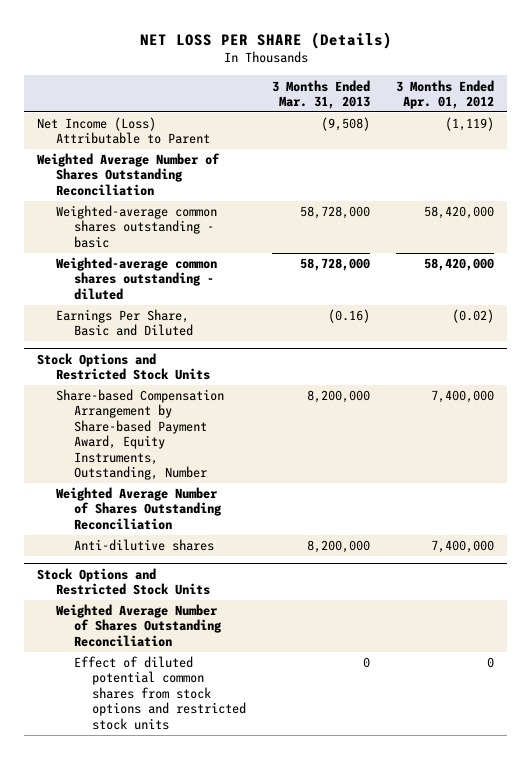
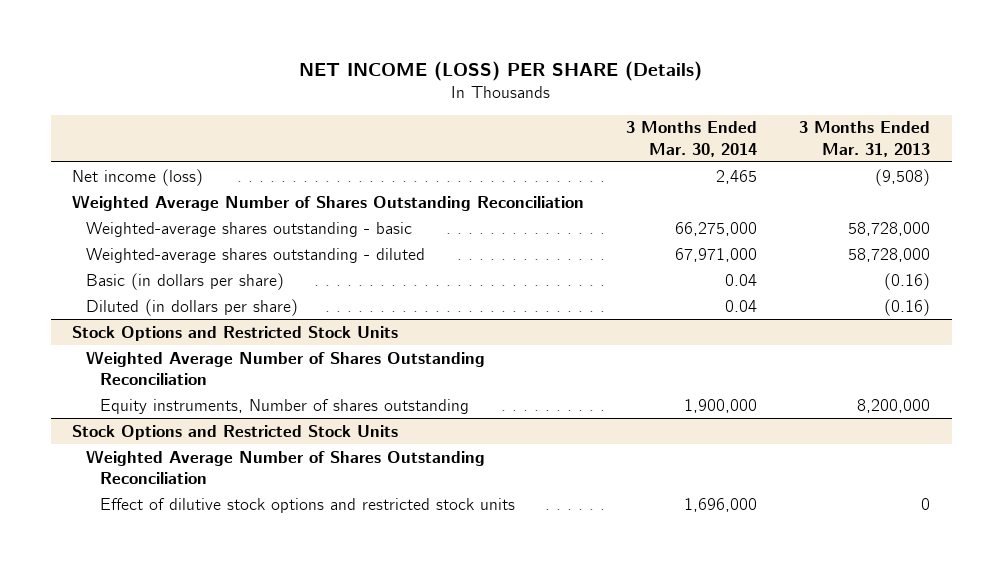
- NET LOSS PER SHARE (Details)
+ NET INCOME (LOSS) PER SHARE (Details)
- | 3 Months Ended Mar. 31, 2013 | 3 Months Ended Apr. 01, 2012
+ | 3 Months Ended Mar. 30, 2014 | 3 Months Ended Mar. 31, 2013
- Net Income (Loss) Attributable to Parent | (9,508) | (1,119)
+ Net income (loss) | 2,465 | (9,508)
- Weighted-average common shares outstanding - basic | 58,728,000 | 58,420,000
- Weighted-average common shares outstanding - diluted | 58,728,000 | 58,420,000
- Earnings Per Share, Basic and Diluted | (0.16) | (0.02)
+ Weighted-average shares outstanding - basic | 66,275,000 | 58,728,000
+ Weighted-average shares outstanding - diluted | 67,971,000 | 58,728,000
+ Basic (in dollars per share) | 0.04 | (0.16)
+ Diluted (in dollars per share) | 0.04 | (0.16)
@ Stock Options and Restricted Stock Units
- Share-based Compensation Arrangement by Share-based Payment Award, Equity Instruments, Outstanding, Number | 8,200,000 | 7,400,000
- Anti-dilutive shares | 8,200,000 | 7,400,000
+ Equity instruments, Number of shares outstanding | 1,900,000 | 8,200,000
- Effect of diluted potential common shares from stock options and restricted stock units | 0 | 0
+ Effect of dilutive stock options and restricted stock units | 1,696,000 | 0

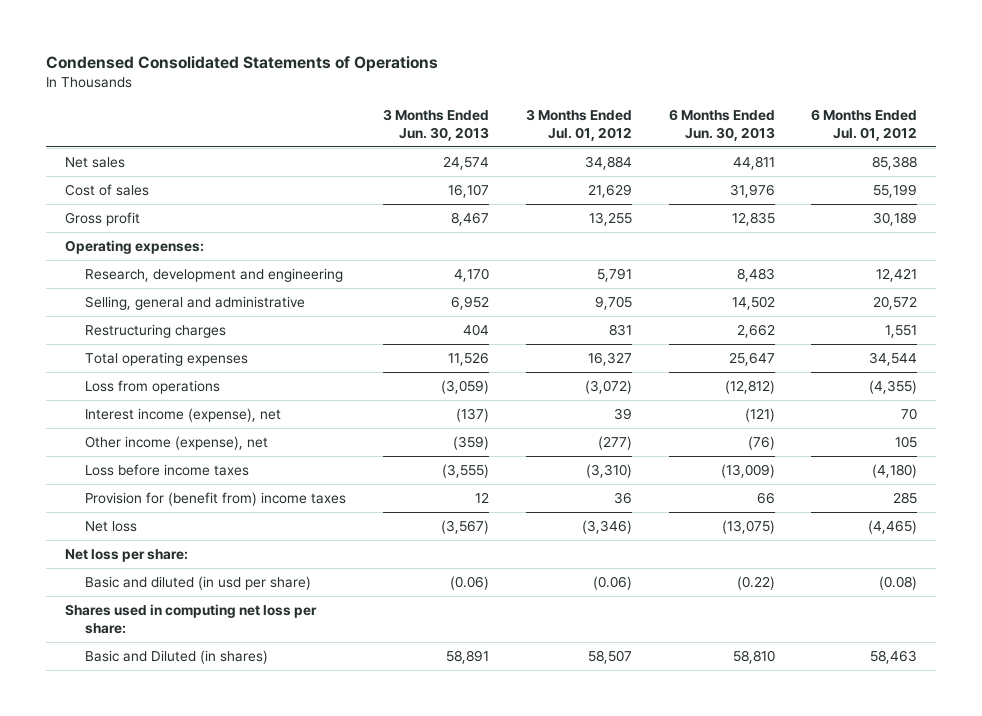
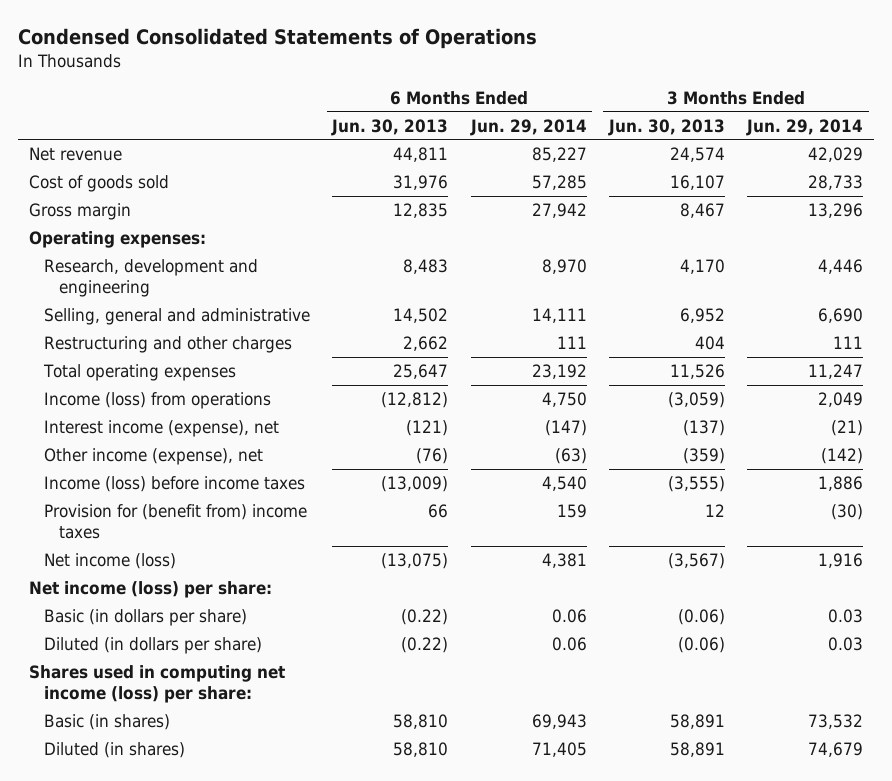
- | 3 Months Ended Jun. 30, 2013 | 3 Months Ended Jul. 01, 2012 | 6 Months Ended Jun. 30, 2013 | 6 Months Ended Jul. 01, 2012
+ | 6 Months Ended Jun. 30, 2013 | 6 Months Ended Jun. 29, 2014 | 3 Months Ended Jun. 30, 2013 | 3 Months Ended Jun. 29, 2014
- Net sales | 24,574 | 34,884 | 44,811 | 85,388
- Cost of sales | 16,107 | 21,629 | 31,976 | 55,199
- Gross profit | 8,467 | 13,255 | 12,835 | 30,189
+ Net revenue | 44,811 | 85,227 | 24,574 | 42,029
+ Cost of goods sold | 31,976 | 57,285 | 16,107 | 28,733
+ Gross margin | 12,835 | 27,942 | 8,467 | 13,296
- Restructuring charges | 404 | 831 | 2,662 | 1,551
+ Restructuring and other charges | 2,662 | 111 | 404 | 111
- Loss from operations | (3,059) | (3,072) | (12,812) | (4,355)
+ Income (loss) from operations | (12,812) | 4,750 | (3,059) | 2,049
- Loss before income taxes | (3,555) | (3,310) | (13,009) | (4,180)
+ Income (loss) before income taxes | (13,009) | 4,540 | (3,555) | 1,886
- Net loss | (3,567) | (3,346) | (13,075) | (4,465)
- Net loss per share:
- Basic and diluted (in usd per share) | (0.06) | (0.06) | (0.22) | (0.08)
- Shares used in computing net loss per share:
- Basic and Diluted (in shares) | 58,891 | 58,507 | 58,810 | 58,463
+ Net income (loss) | (13,075) | 4,381 | (3,567) | 1,916
+ Net income (loss) per share:
+ Basic (in dollars per share) | (0.22) | 0.06 | (0.06) | 0.03
+ Diluted (in dollars per share) | (0.22) | 0.06 | (0.06) | 0.03
+ Shares used in computing net income (loss) per share:
+ Basic (in shares) | 58,810 | 69,943 | 58,891 | 73,532
+ Diluted (in shares) | 58,810 | 71,405 | 58,891 | 74,679

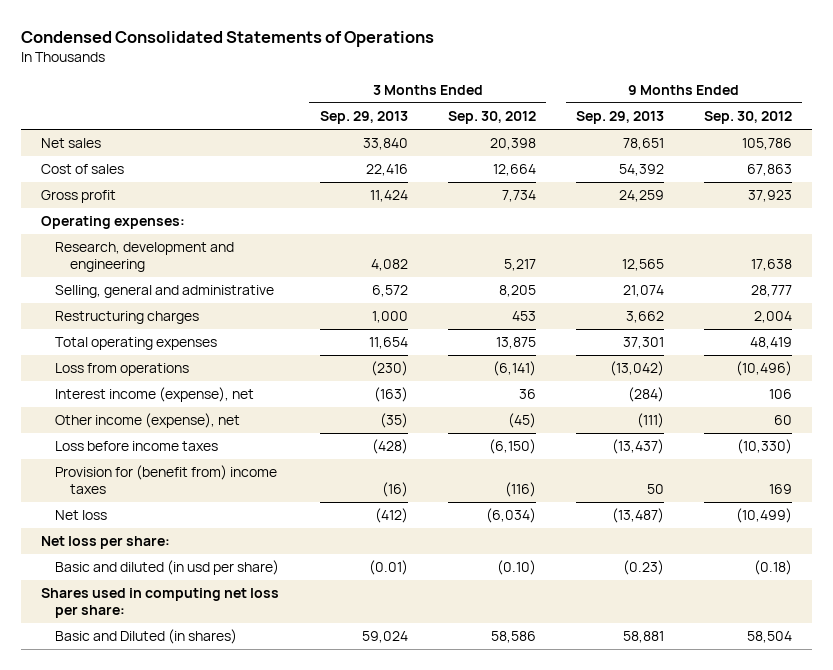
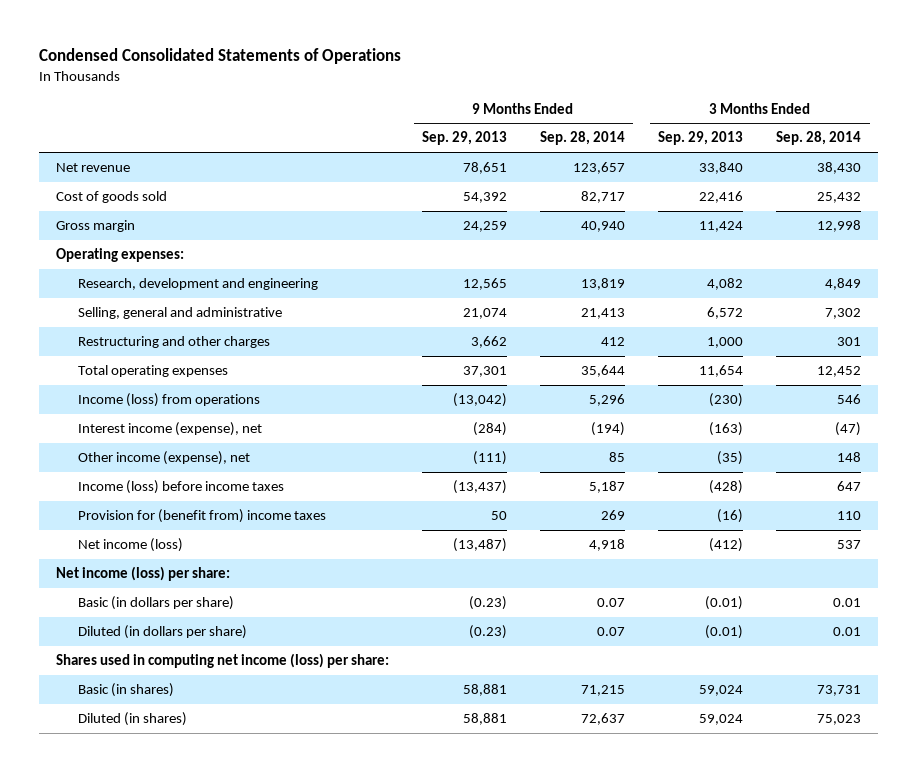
- | 3 Months Ended Sep. 29, 2013 | 3 Months Ended Sep. 30, 2012 | 9 Months Ended Sep. 29, 2013 | 9 Months Ended Sep. 30, 2012
+ | 9 Months Ended Sep. 29, 2013 | 9 Months Ended Sep. 28, 2014 | 3 Months Ended Sep. 29, 2013 | 3 Months Ended Sep. 28, 2014
- Net sales | 33,840 | 20,398 | 78,651 | 105,786
- Cost of sales | 22,416 | 12,664 | 54,392 | 67,863
- Gross profit | 11,424 | 7,734 | 24,259 | 37,923
+ Net revenue | 78,651 | 123,657 | 33,840 | 38,430
+ Cost of goods sold | 54,392 | 82,717 | 22,416 | 25,432
+ Gross margin | 24,259 | 40,940 | 11,424 | 12,998
- Restructuring charges | 1,000 | 453 | 3,662 | 2,004
+ Restructuring and other charges | 3,662 | 412 | 1,000 | 301
- Loss from operations | (230) | (6,141) | (13,042) | (10,496)
+ Income (loss) from operations | (13,042) | 5,296 | (230) | 546
- Loss before income taxes | (428) | (6,150) | (13,437) | (10,330)
+ Income (loss) before income taxes | (13,437) | 5,187 | (428) | 647
- Net loss | (412) | (6,034) | (13,487) | (10,499)
- Net loss per share:
- Basic and diluted (in usd per share) | (0.01) | (0.10) | (0.23) | (0.18)
- Shares used in computing net loss per share:
- Basic and Diluted (in shares) | 59,024 | 58,586 | 58,881 | 58,504
+ Net income (loss) | (13,487) | 4,918 | (412) | 537
+ Net income (loss) per share:
+ Basic (in dollars per share) | (0.23) | 0.07 | (0.01) | 0.01
+ Diluted (in dollars per share) | (0.23) | 0.07 | (0.01) | 0.01
+ Shares used in computing net income (loss) per share:
+ Basic (in shares) | 58,881 | 71,215 | 59,024 | 73,731
+ Diluted (in shares) | 58,881 | 72,637 | 59,024 | 75,023

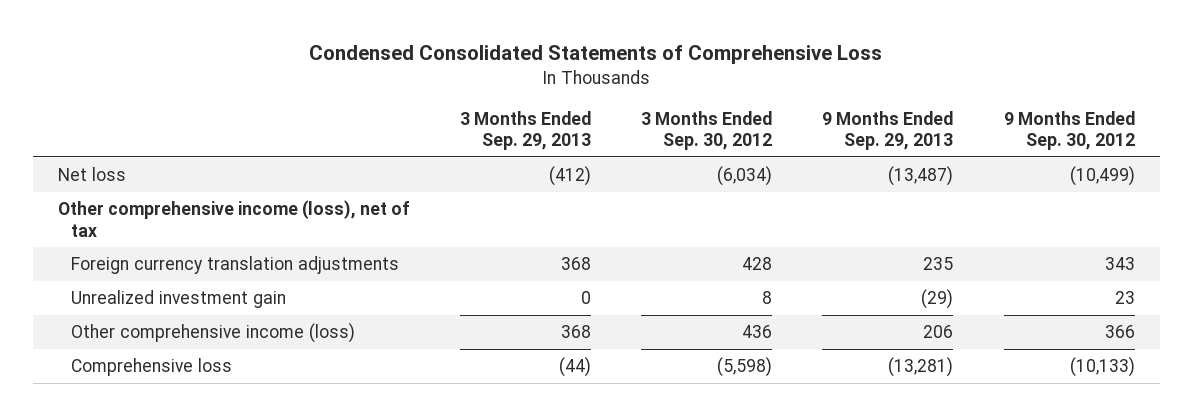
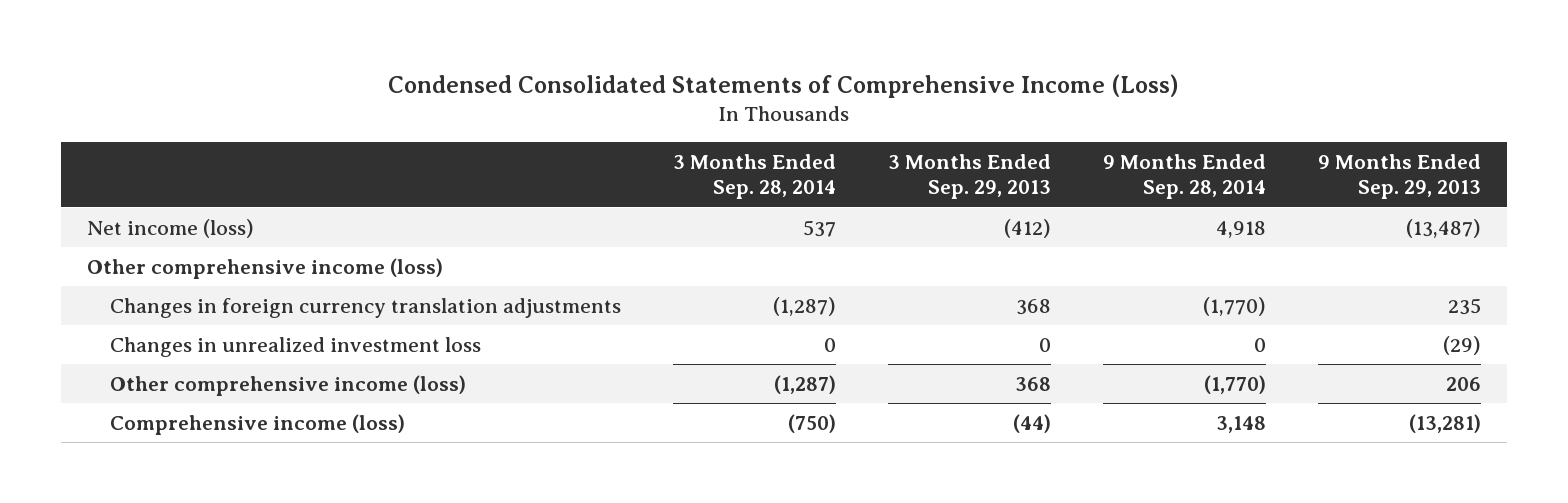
- Condensed Consolidated Statements of Comprehensive Loss
+ Condensed Consolidated Statements of Comprehensive Income (Loss)
- | 3 Months Ended Sep. 29, 2013 | 3 Months Ended Sep. 30, 2012 | 9 Months Ended Sep. 29, 2013 | 9 Months Ended Sep. 30, 2012
+ | 3 Months Ended Sep. 28, 2014 | 3 Months Ended Sep. 29, 2013 | 9 Months Ended Sep. 28, 2014 | 9 Months Ended Sep. 29, 2013
- Net loss | (412) | (6,034) | (13,487) | (10,499)
- Other comprehensive income (loss), net of tax
- Foreign currency translation adjustments | 368 | 428 | 235 | 343
- Unrealized investment gain | 0 | 8 | (29) | 23
+ Net income (loss) | 537 | (412) | 4,918 | (13,487)
+ Other comprehensive income (loss)
+ Changes in foreign currency translation adjustments | (1,287) | 368 | (1,770) | 235
+ Changes in unrealized investment loss | 0 | 0 | 0 | (29)
- Comprehensive loss | (44) | (5,598) | (13,281) | (10,133)
+ Comprehensive income (loss) | (750) | (44) | 3,148 | (13,281)

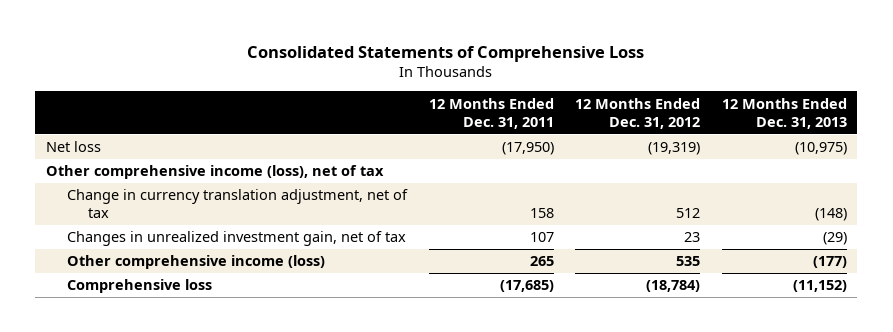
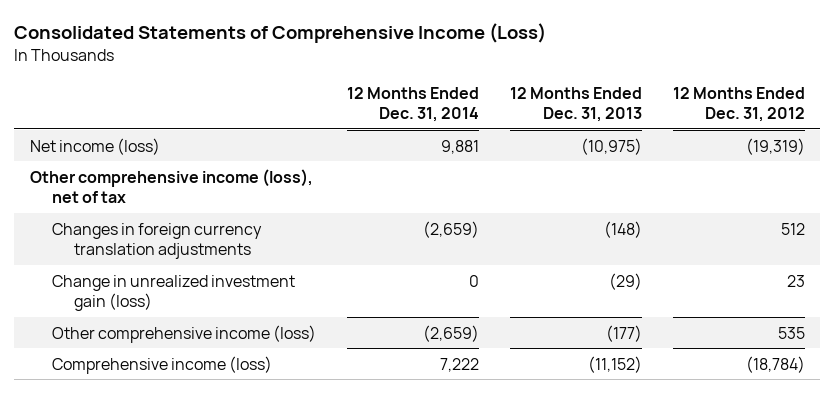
- Consolidated Statements of Comprehensive Loss
+ Consolidated Statements of Comprehensive Income (Loss)
- | 12 Months Ended Dec. 31, 2011 | 12 Months Ended Dec. 31, 2012 | 12 Months Ended Dec. 31, 2013
+ | 12 Months Ended Dec. 31, 2014 | 12 Months Ended Dec. 31, 2013 | 12 Months Ended Dec. 31, 2012
- Net loss | (17,950) | (19,319) | (10,975)
+ Net income (loss) | 9,881 | (10,975) | (19,319)
- Change in currency translation adjustment, net of tax | 158 | 512 | (148)
- Changes in unrealized investment gain, net of tax | 107 | 23 | (29)
+ Changes in foreign currency translation adjustments | (2,659) | (148) | 512
+ Change in unrealized investment gain (loss) | 0 | (29) | 23
- Comprehensive loss | (17,685) | (18,784) | (11,152)
+ Comprehensive income (loss) | 7,222 | (11,152) | (18,784)

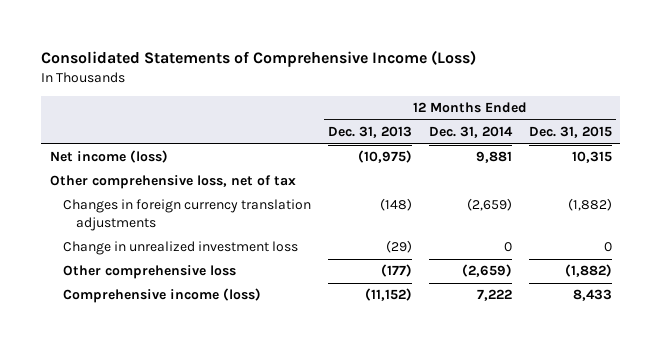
- | 12 Months Ended Dec. 31, 2014 | 12 Months Ended Dec. 31, 2013 | 12 Months Ended Dec. 31, 2012
+ | 12 Months Ended Dec. 31, 2013 | 12 Months Ended Dec. 31, 2014 | 12 Months Ended Dec. 31, 2015
- Other comprehensive income (loss), net of tax
+ Other comprehensive loss, net of tax
- Change in unrealized investment gain (loss) | 0 | (29) | 23
- Other comprehensive income (loss) | (2,659) | (177) | 535
+ Change in unrealized investment loss | (29) | 0 | 0
+ Other comprehensive loss | (177) | (2,659) | (1,882)

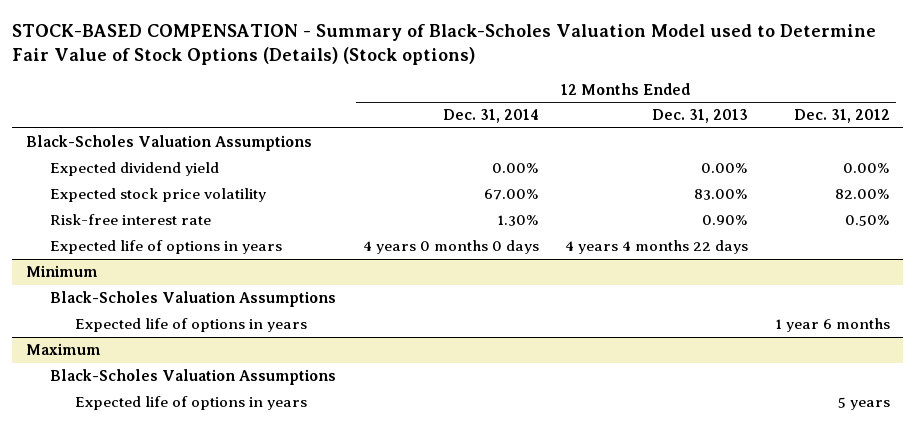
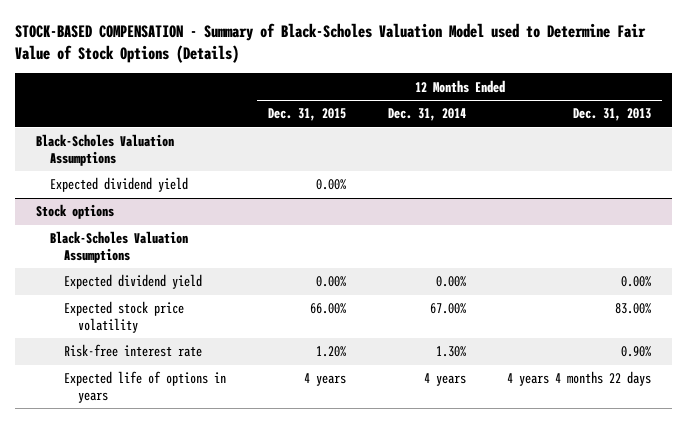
- STOCK-BASED COMPENSATION - Summary of Black-Scholes Valuation Model used to Determine Fair Value of Stock Options (Details) (Stock options)
+ STOCK-BASED COMPENSATION - Summary of Black-Scholes Valuation Model used to Determine Fair Value of Stock Options (Details)
- | 12 Months Ended Dec. 31, 2014 | 12 Months Ended Dec. 31, 2013 | 12 Months Ended Dec. 31, 2012
+ | 12 Months Ended Dec. 31, 2015 | 12 Months Ended Dec. 31, 2014 | 12 Months Ended Dec. 31, 2013
+ Expected dividend yield | 0.00% | |
+ Stock options
+ Black-Scholes Valuation Assumptions
- Expected life of options in years | 4 years 0 months 0 days | 4 years 4 months 22 days |
- Minimum
- Black-Scholes Valuation Assumptions
- Expected life of options in years | | | 1 year 6 months
- Maximum
- Black-Scholes Valuation Assumptions
- Expected life of options in years | | | 5 years
+ Expected life of options in years | 4 years | 4 years | 4 years 4 months 22 days

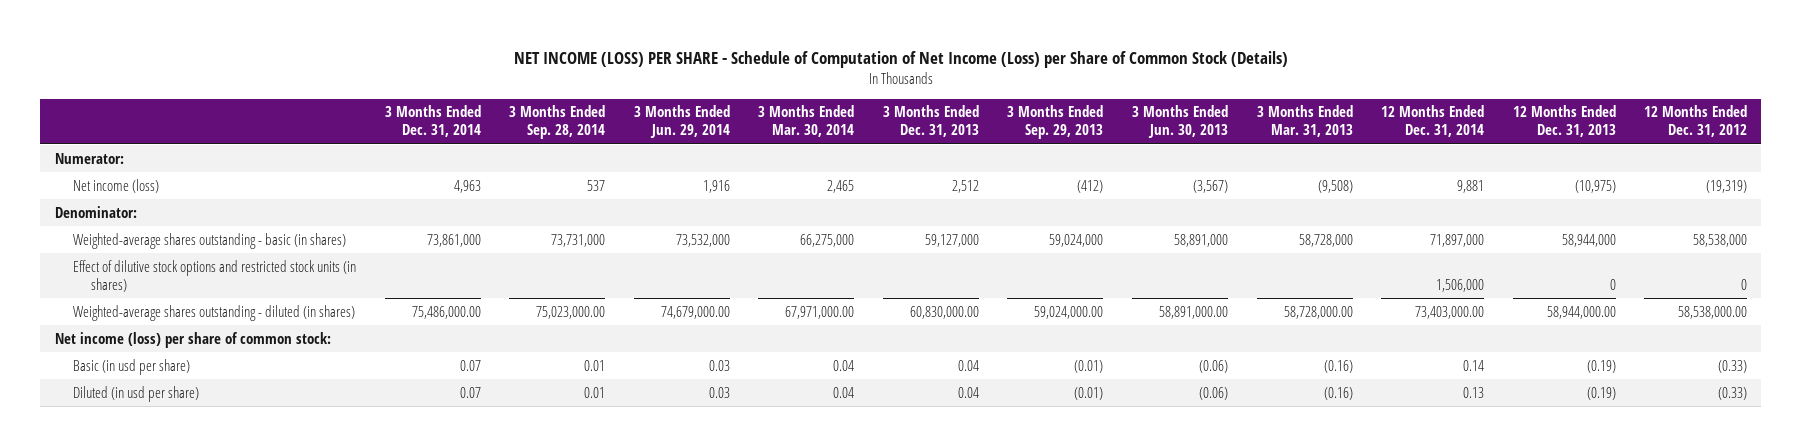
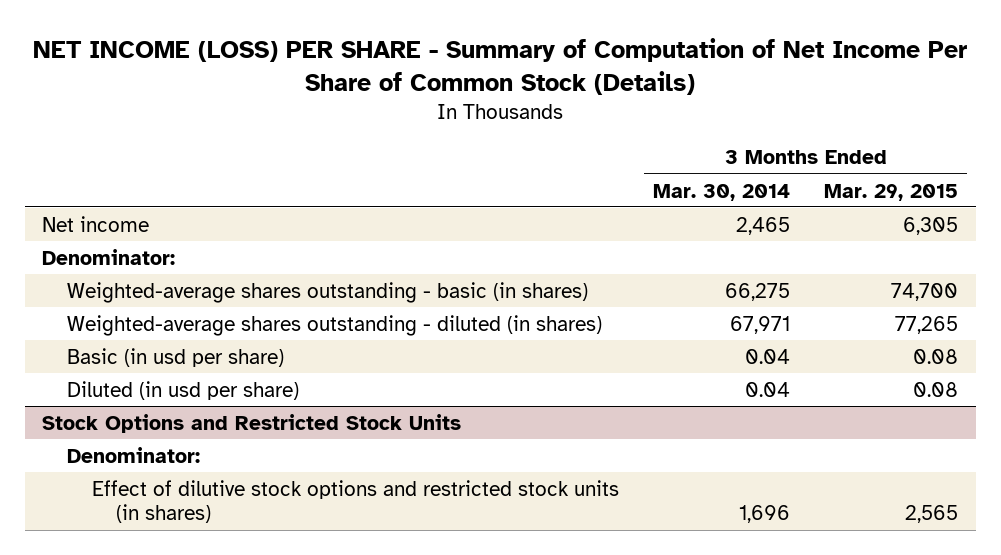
- NET INCOME (LOSS) PER SHARE - Schedule of Computation of Net Income (Loss) per Share of Common Stock (Details)
+ NET INCOME (LOSS) PER SHARE - Summary of Computation of Net Income Per Share of Common Stock (Details)
- | 3 Months Ended Dec. 31, 2014 | 3 Months Ended Sep. 28, 2014 | 3 Months Ended Jun. 29, 2014 | 3 Months Ended Mar. 30, 2014 | 3 Months Ended Dec. 31, 2013 | 3 Months Ended Sep. 29, 2013 | 3 Months Ended Jun. 30, 2013 | 3 Months Ended Mar. 31, 2013 | 12 Months Ended Dec. 31, 2014 | 12 Months Ended Dec. 31, 2013 | 12 Months Ended Dec. 31, 2012
+ | 3 Months Ended Mar. 30, 2014 | 3 Months Ended Mar. 29, 2015
- Numerator:
- Net income (loss) | 4,963 | 537 | 1,916 | 2,465 | 2,512 | (412) | (3,567) | (9,508) | 9,881 | (10,975) | (19,319)
+ Net income | 2,465 | 6,305
- Weighted-average shares outstanding - basic (in shares) | 73,861,000 | 73,731,000 | 73,532,000 | 66,275,000 | 59,127,000 | 59,024,000 | 58,891,000 | 58,728,000 | 71,897,000 | 58,944,000 | 58,538,000
- Effect of dilutive stock options and restricted stock units (in shares) | | | | | | | | | 1,506,000 | 0 | 0
- Weighted-average shares outstanding - diluted (in shares) | 75,486,000.00 | 75,023,000.00 | 74,679,000.00 | 67,971,000.00 | 60,830,000.00 | 59,024,000.00 | 58,891,000.00 | 58,728,000.00 | 73,403,000.00 | 58,944,000.00 | 58,538,000.00
- Net income (loss) per share of common stock:
+ Weighted-average shares outstanding - basic (in shares) | 66,275 | 74,700
+ Weighted-average shares outstanding - diluted (in shares) | 67,971 | 77,265
+ Stock Options and Restricted Stock Units
+ Denominator:
+ Effect of dilutive stock options and restricted stock units (in shares) | 1,696 | 2,565

